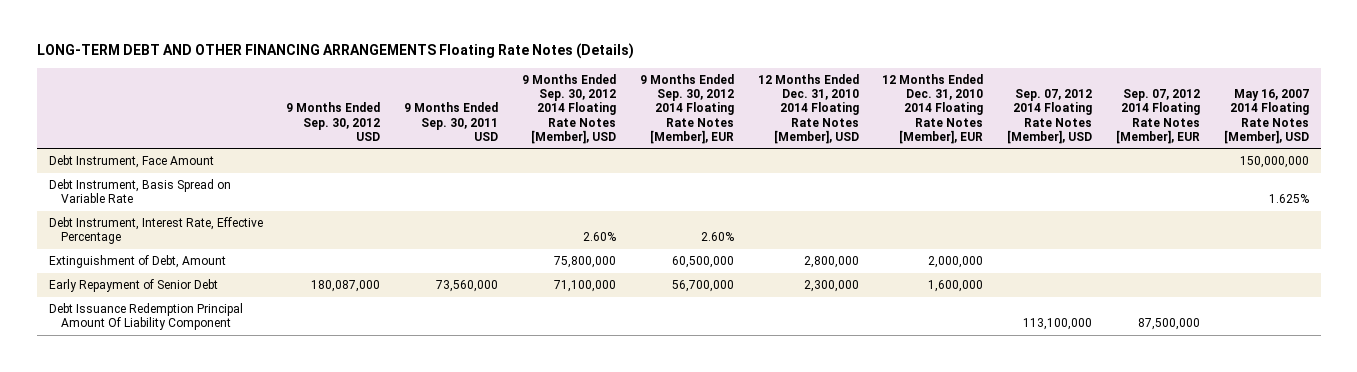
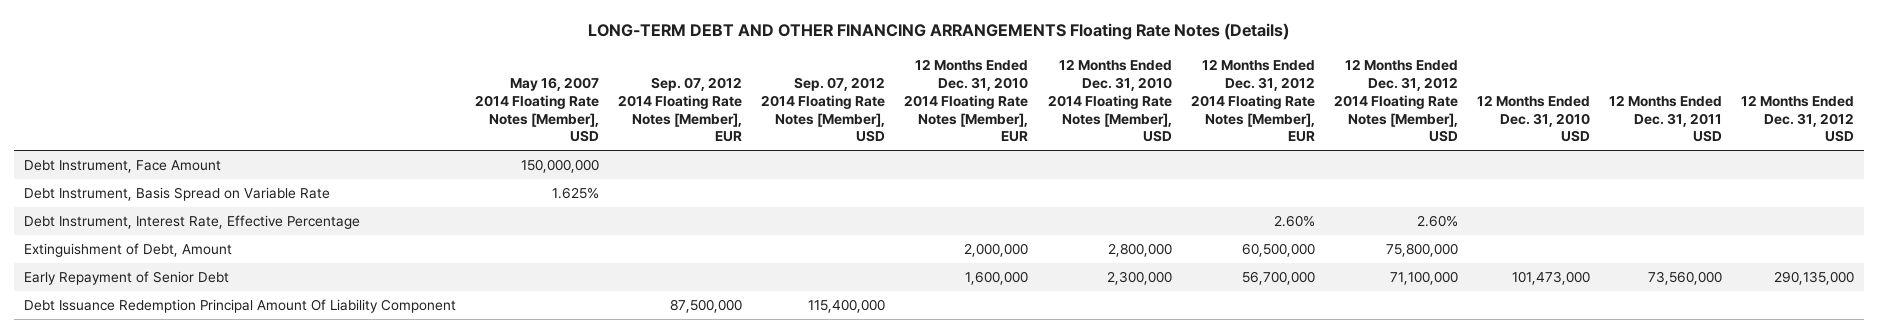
- | 9 Months Ended Sep. 30, 2012 USD | 9 Months Ended Sep. 30, 2011 USD | 9 Months Ended Sep. 30, 2012 2014 Floating Rate Notes [Member], USD | 9 Months Ended Sep. 30, 2012 2014 Floating Rate Notes [Member], EUR | 12 Months Ended Dec. 31, 2010 2014 Floating Rate Notes [Member], USD | 12 Months Ended Dec. 31, 2010 2014 Floating Rate Notes [Member], EUR | Sep. 07, 2012 2014 Floating Rate Notes [Member], USD | Sep. 07, 2012 2014 Floating Rate Notes [Member], EUR | May 16, 2007 2014 Floating Rate Notes [Member], USD
+ | May 16, 2007 2014 Floating Rate Notes [Member], USD | Sep. 07, 2012 2014 Floating Rate Notes [Member], EUR | Sep. 07, 2012 2014 Floating Rate Notes [Member], USD | 12 Months Ended Dec. 31, 2010 2014 Floating Rate Notes [Member], EUR | 12 Months Ended Dec. 31, 2010 2014 Floating Rate Notes [Member], USD | 12 Months Ended Dec. 31, 2012 2014 Floating Rate Notes [Member], EUR | 12 Months Ended Dec. 31, 2012 2014 Floating Rate Notes [Member], USD | 12 Months Ended Dec. 31, 2010 USD | 12 Months Ended Dec. 31, 2011 USD | 12 Months Ended Dec. 31, 2012 USD
- Debt Issuance Redemption Principal Amount Of Liability Component | | | | | | | 113,100,000 | 87,500,000 |
+ Debt Issuance Redemption Principal Amount Of Liability Component | | 87,500,000 | 115,400,000 | | | | | | |

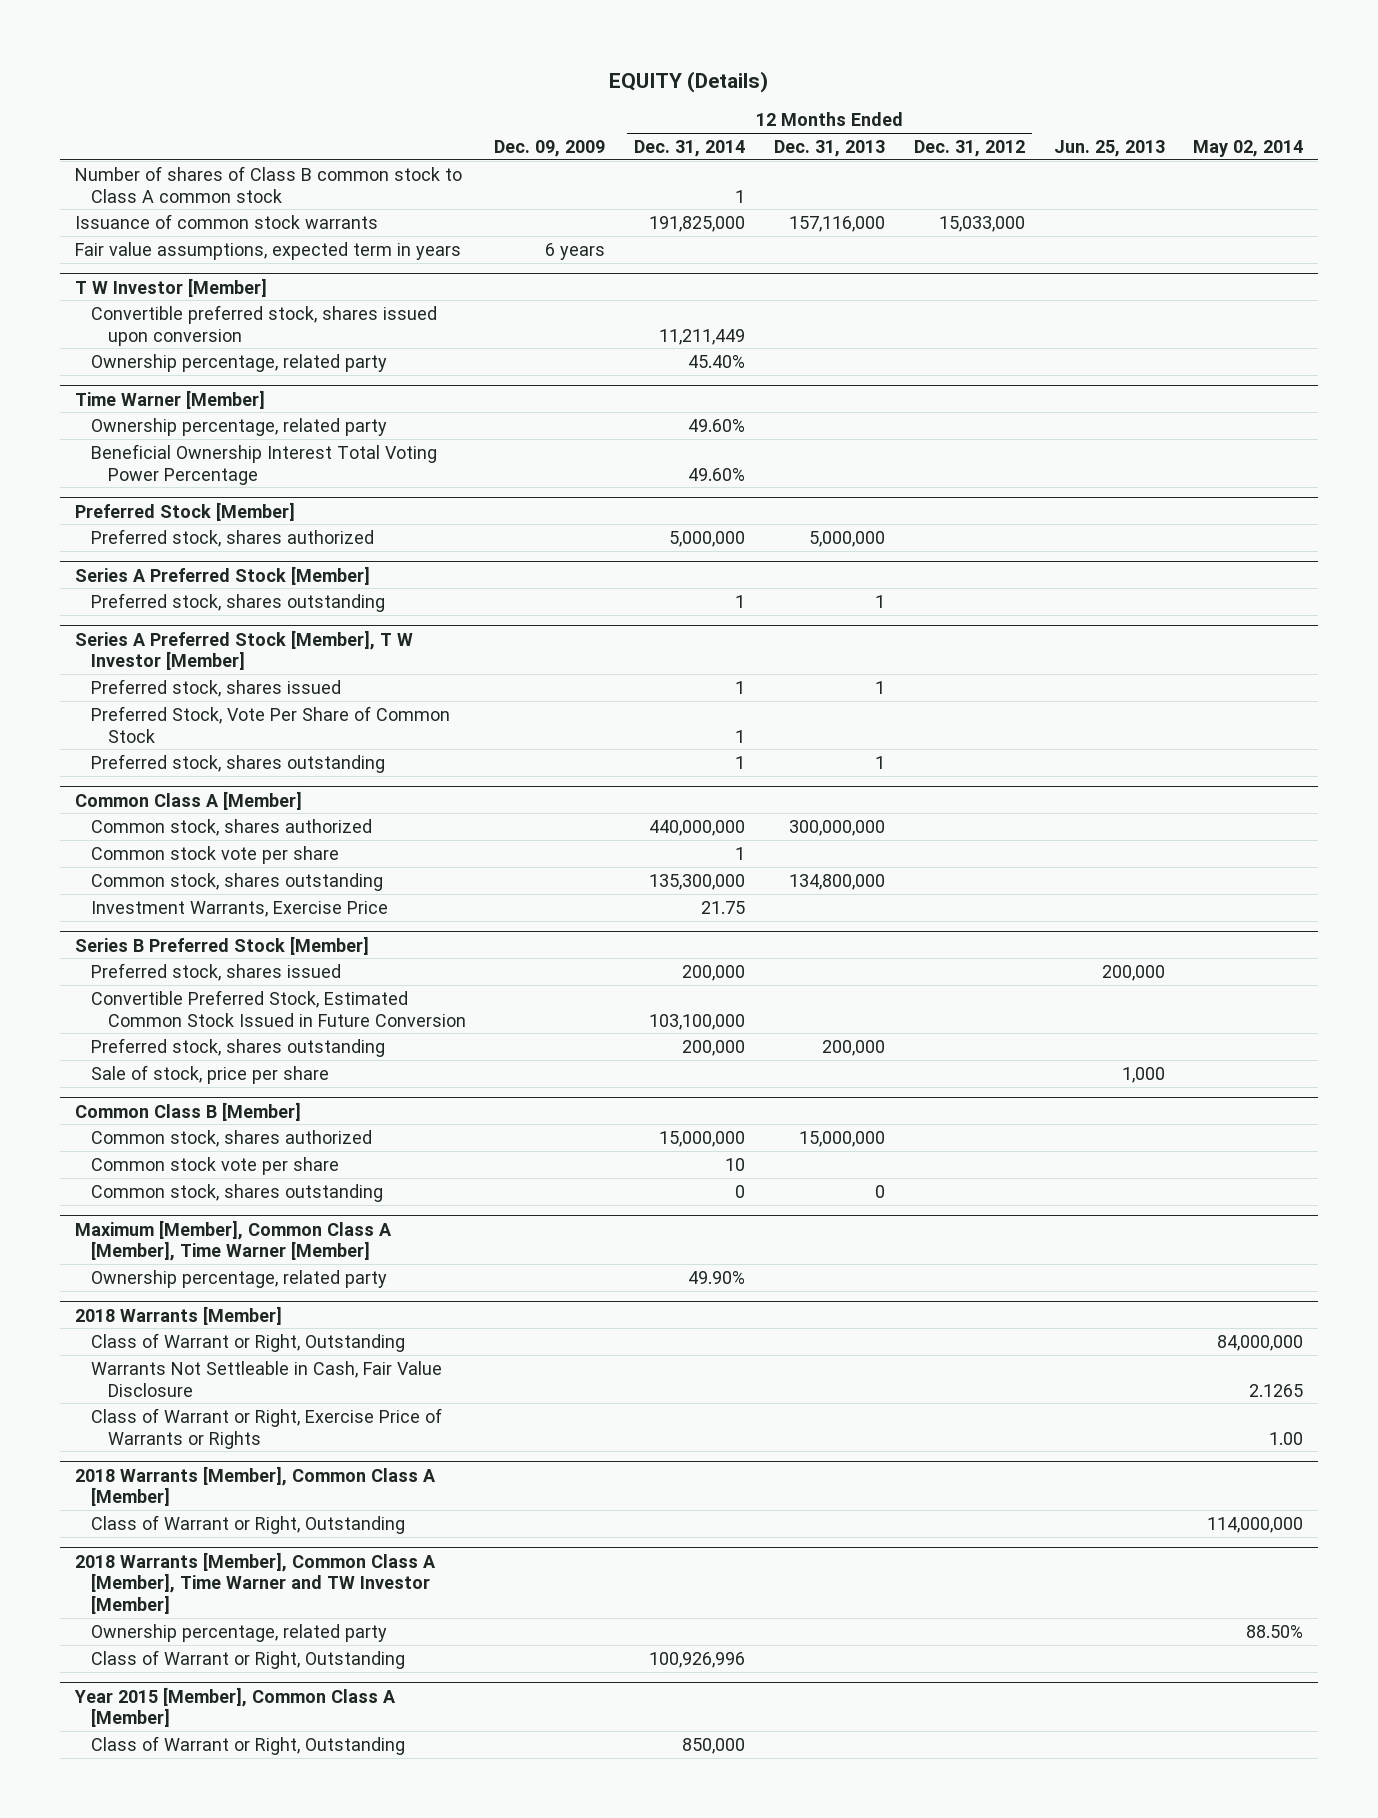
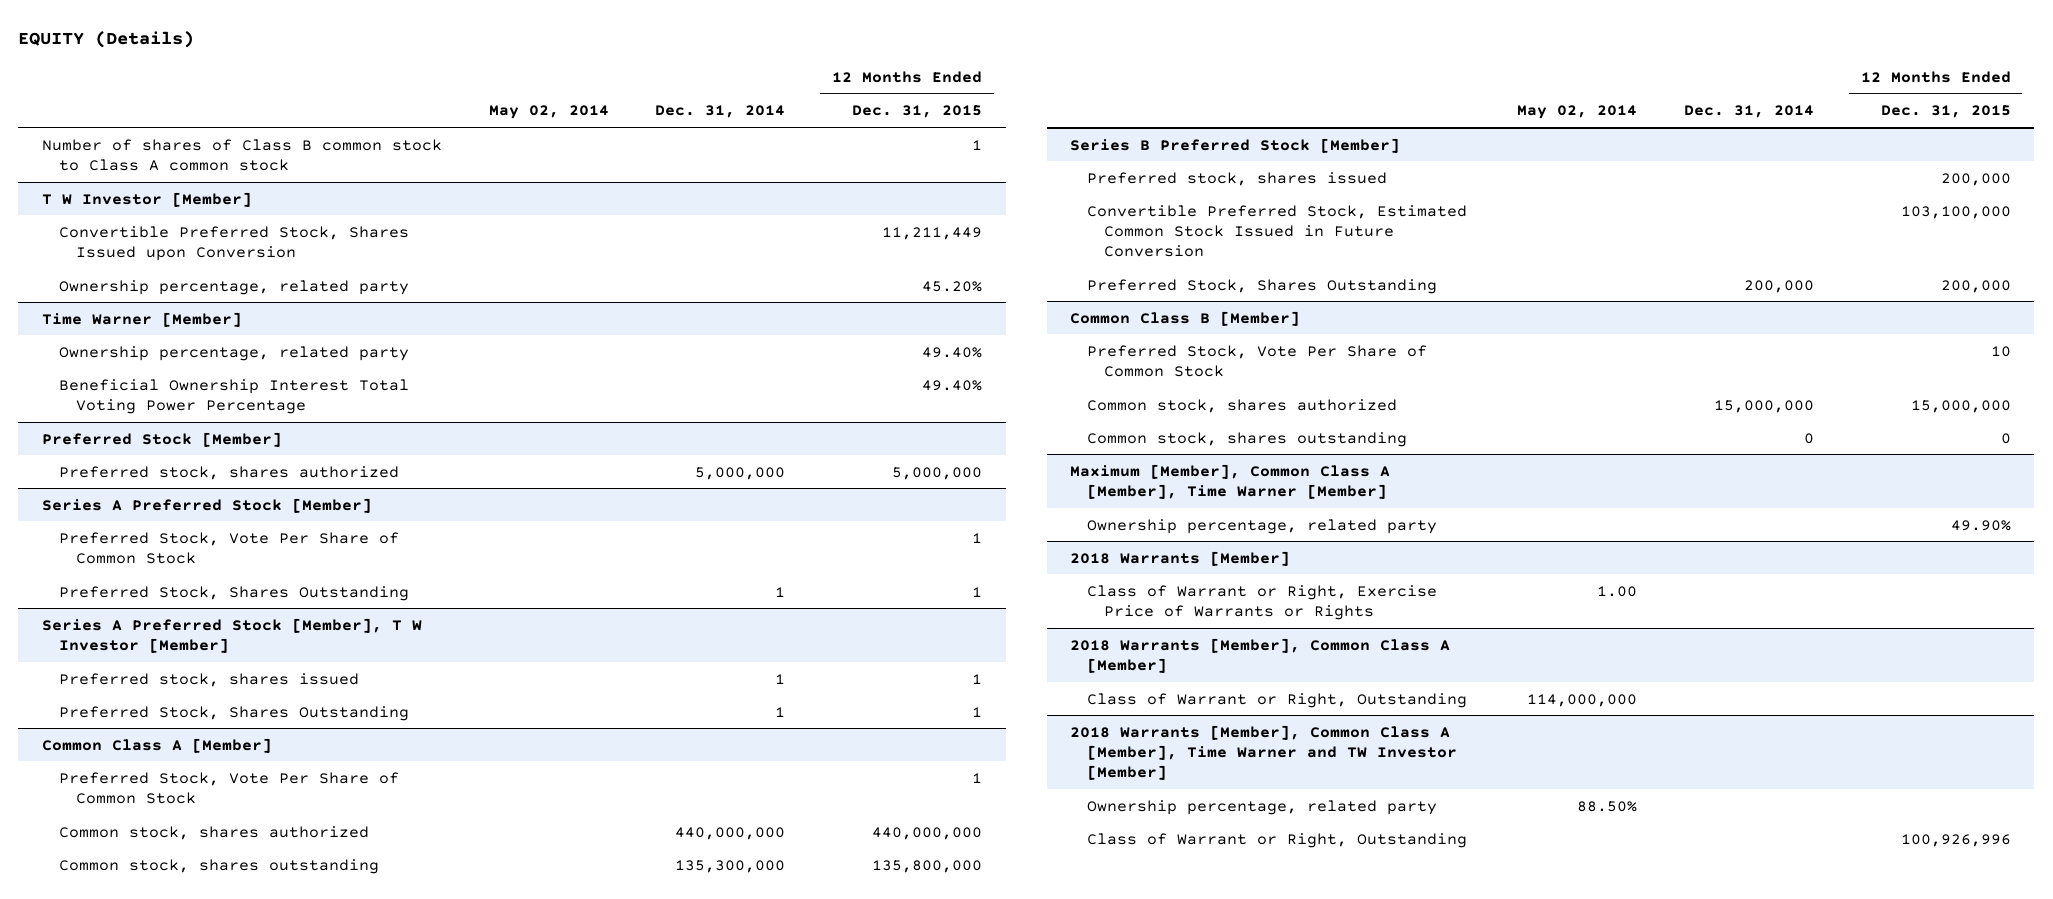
- | Dec. 09, 2009 | 12 Months Ended Dec. 31, 2014 | 12 Months Ended Dec. 31, 2013 | 12 Months Ended Dec. 31, 2012 | Jun. 25, 2013 | May 02, 2014
+ | May 02, 2014 | Dec. 31, 2014 | 12 Months Ended Dec. 31, 2015
- Issuance of common stock warrants | | 191,825,000 | 157,116,000 | 15,033,000 | |
- Fair value assumptions, expected term in years | 6 years | | | | |
@ T W Investor [Member]
- Convertible preferred stock, shares issued upon conversion | | 11,211,449 | | | |
+ Convertible Preferred Stock, Shares Issued upon Conversion | | | 11,211,449
@ Series A Preferred Stock [Member]
- Preferred stock, shares outstanding | | 1 | 1 | | |
+ Preferred Stock, Vote Per Share of Common Stock | | | 1
+ Preferred Stock, Shares Outstanding | | 1 | 1
@ Series A Preferred Stock [Member], T W Investor [Member]
- Preferred Stock, Vote Per Share of Common Stock | | 1 | | | |
- Preferred stock, shares outstanding | | 1 | 1 | | |
+ Preferred Stock, Shares Outstanding | | 1 | 1
@ Common Class A [Member]
+ Preferred Stock, Vote Per Share of Common Stock | | | 1
- Common stock vote per share | | 1 | | | |
- Investment Warrants, Exercise Price | | 21.75 | | | |
@ Series B Preferred Stock [Member]
- Preferred stock, shares outstanding | | 200,000 | 200,000 | | |
- Sale of stock, price per share | | | | | 1,000 |
+ Preferred Stock, Shares Outstanding | | 200,000 | 200,000
@ Common Class B [Member]
+ Preferred Stock, Vote Per Share of Common Stock | | | 10
- Common stock vote per share | | 10 | | | |
@ 2018 Warrants [Member]
- Class of Warrant or Right, Outstanding | | | | | | 84,000,000
- Warrants Not Settleable in Cash, Fair Value Disclosure | | | | | | 2.1265
- Year 2015 [Member], Common Class A [Member]
- Class of Warrant or Right, Outstanding | | 850,000 | | | |

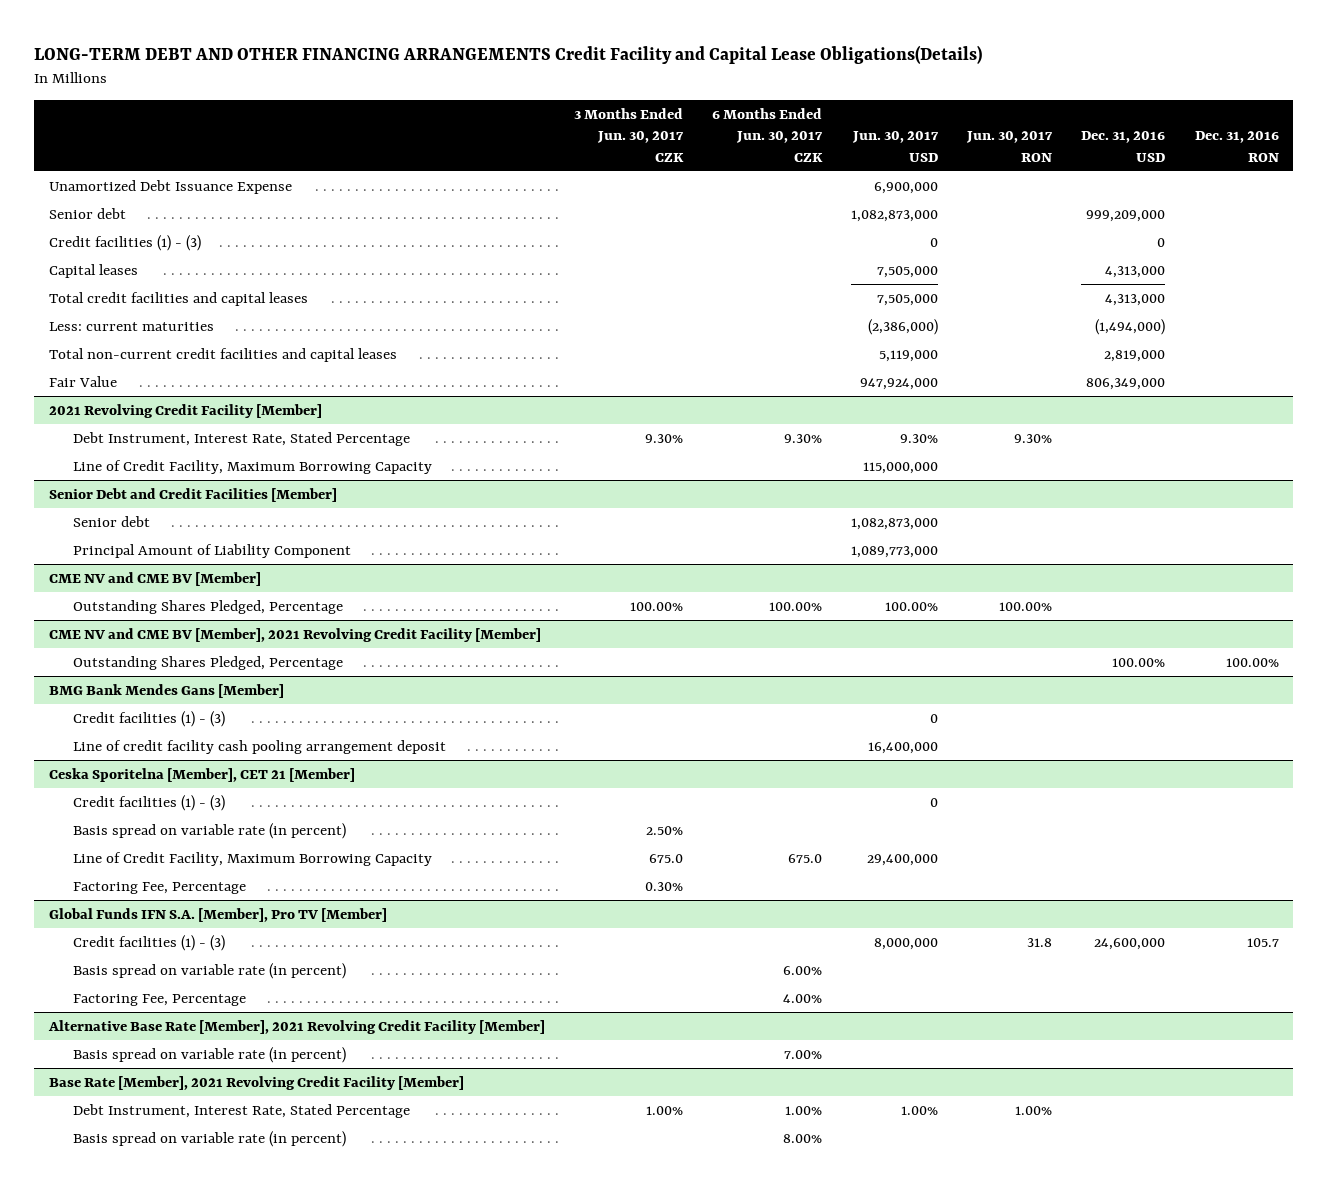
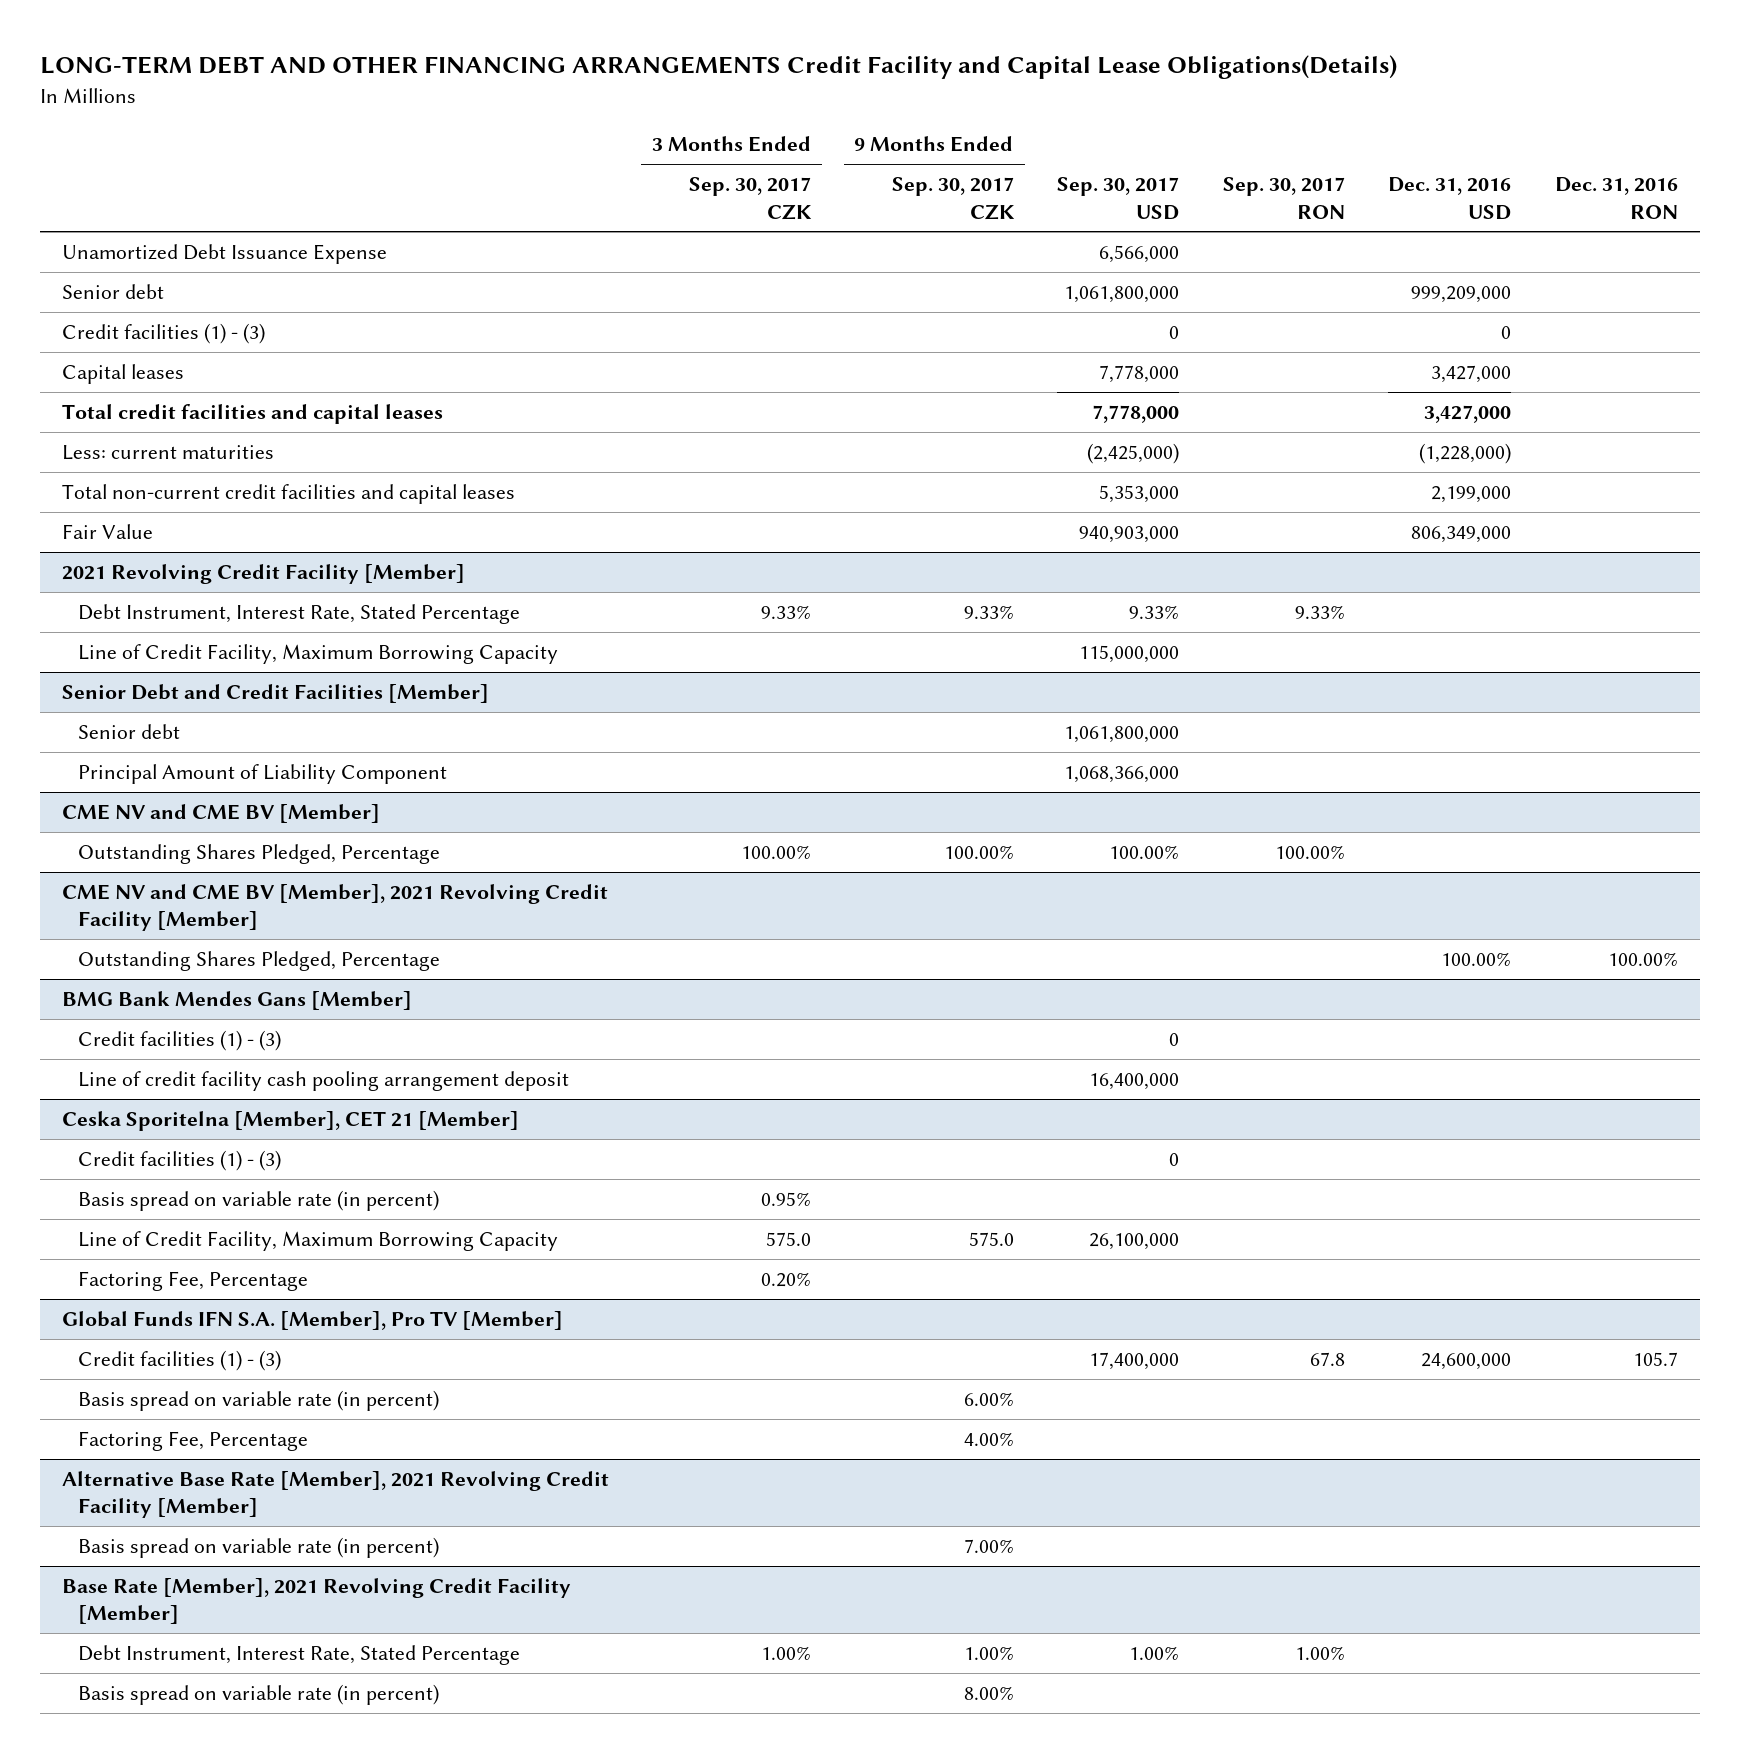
- | 3 Months Ended Jun. 30, 2017 CZK | 6 Months Ended Jun. 30, 2017 CZK | Jun. 30, 2017 USD | Jun. 30, 2017 RON | Dec. 31, 2016 USD | Dec. 31, 2016 RON
+ | 3 Months Ended Sep. 30, 2017 CZK | 9 Months Ended Sep. 30, 2017 CZK | Sep. 30, 2017 USD | Sep. 30, 2017 RON | Dec. 31, 2016 USD | Dec. 31, 2016 RON
- Capital leases | | | 7,505,000 | | 4,313,000 |
- Total credit facilities and capital leases | | | 7,505,000 | | 4,313,000 |
- Less: current maturities | | | (2,386,000) | | (1,494,000) |
- Total non-current credit facilities and capital leases | | | 5,119,000 | | 2,819,000 |
+ Capital leases | | | 7,778,000 | | 3,427,000 |
+ Total credit facilities and capital leases | | | 7,778,000 | | 3,427,000 |
+ Less: current maturities | | | (2,425,000) | | (1,228,000) |
+ Total non-current credit facilities and capital leases | | | 5,353,000 | | 2,199,000 |

